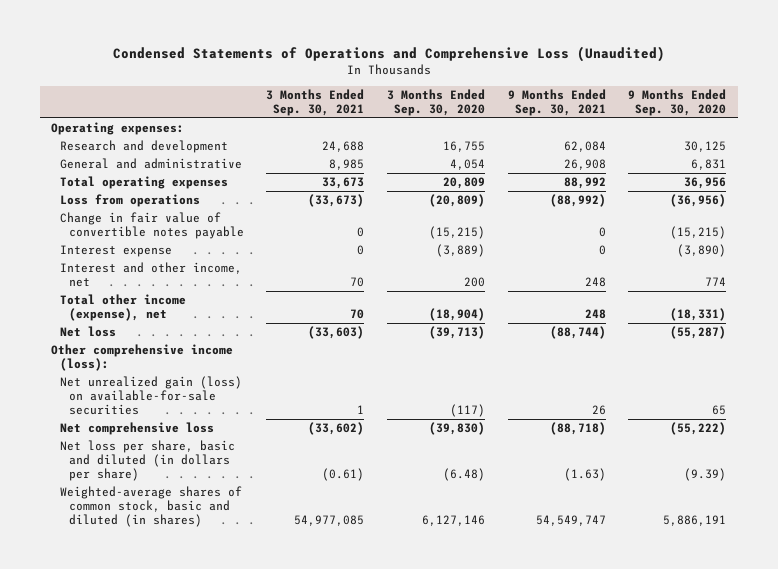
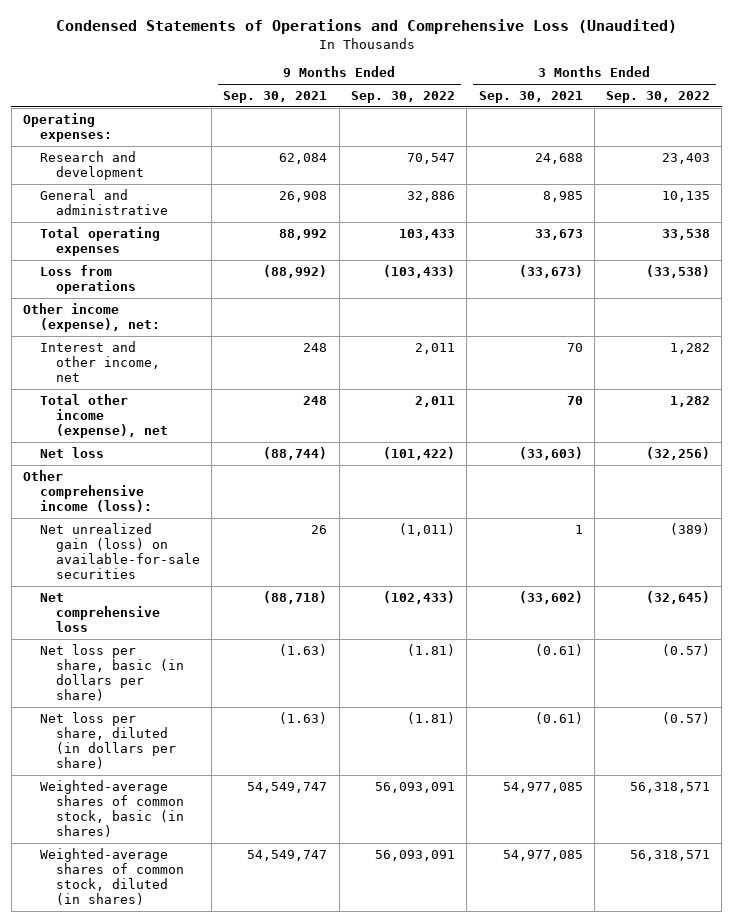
- | 3 Months Ended Sep. 30, 2021 | 3 Months Ended Sep. 30, 2020 | 9 Months Ended Sep. 30, 2021 | 9 Months Ended Sep. 30, 2020
+ | 9 Months Ended Sep. 30, 2021 | 9 Months Ended Sep. 30, 2022 | 3 Months Ended Sep. 30, 2021 | 3 Months Ended Sep. 30, 2022
- Change in fair value of convertible notes payable | 0 | (15,215) | 0 | (15,215)
- Interest expense | 0 | (3,889) | 0 | (3,890)
+ Other income (expense), net:
- Net loss per share, basic and diluted (in dollars per share) | (0.61) | (6.48) | (1.63) | (9.39)
- Weighted-average shares of common stock, basic and diluted (in shares) | 54,977,085 | 6,127,146 | 54,549,747 | 5,886,191
+ Net loss per share, basic (in dollars per share) | (1.63) | (1.81) | (0.61) | (0.57)
+ Net loss per share, diluted (in dollars per share) | (1.63) | (1.81) | (0.61) | (0.57)
+ Weighted-average shares of common stock, basic (in shares) | 54,549,747 | 56,093,091 | 54,977,085 | 56,318,571
+ Weighted-average shares of common stock, diluted (in shares) | 54,549,747 | 56,093,091 | 54,977,085 | 56,318,571

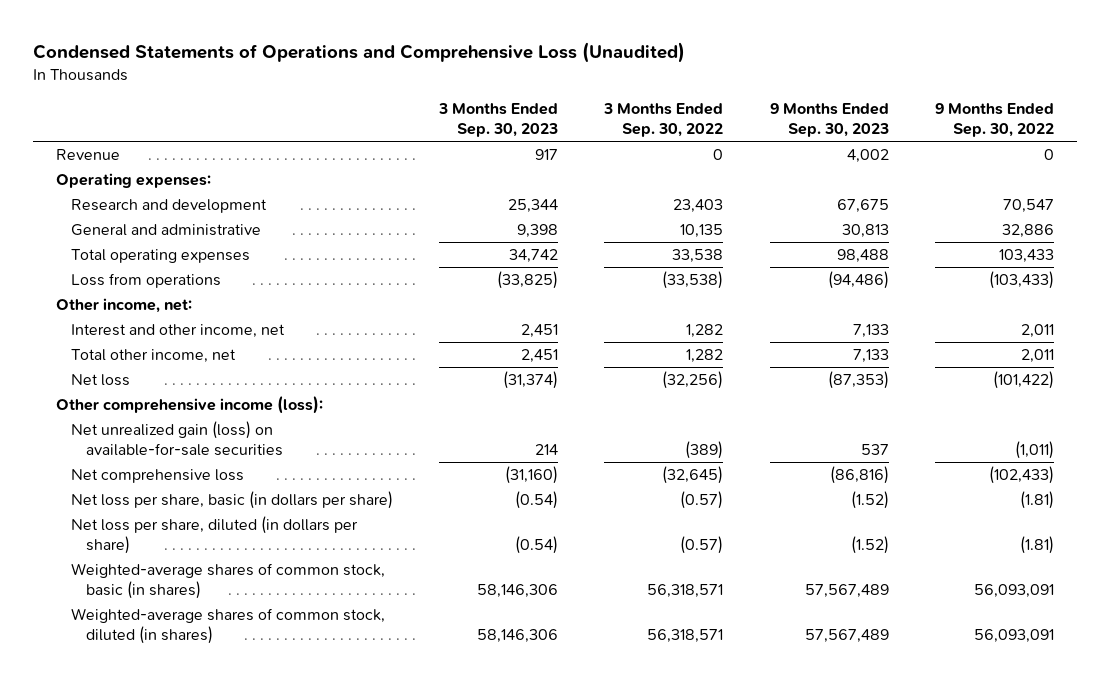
- | 9 Months Ended Sep. 30, 2021 | 9 Months Ended Sep. 30, 2022 | 3 Months Ended Sep. 30, 2021 | 3 Months Ended Sep. 30, 2022
+ | 3 Months Ended Sep. 30, 2023 | 3 Months Ended Sep. 30, 2022 | 9 Months Ended Sep. 30, 2023 | 9 Months Ended Sep. 30, 2022
+ Revenue | 917 | 0 | 4,002 | 0
- Other income (expense), net:
+ Other income, net:
- Total other income (expense), net | 248 | 2,011 | 70 | 1,282
+ Total other income, net | 2,451 | 1,282 | 7,133 | 2,011

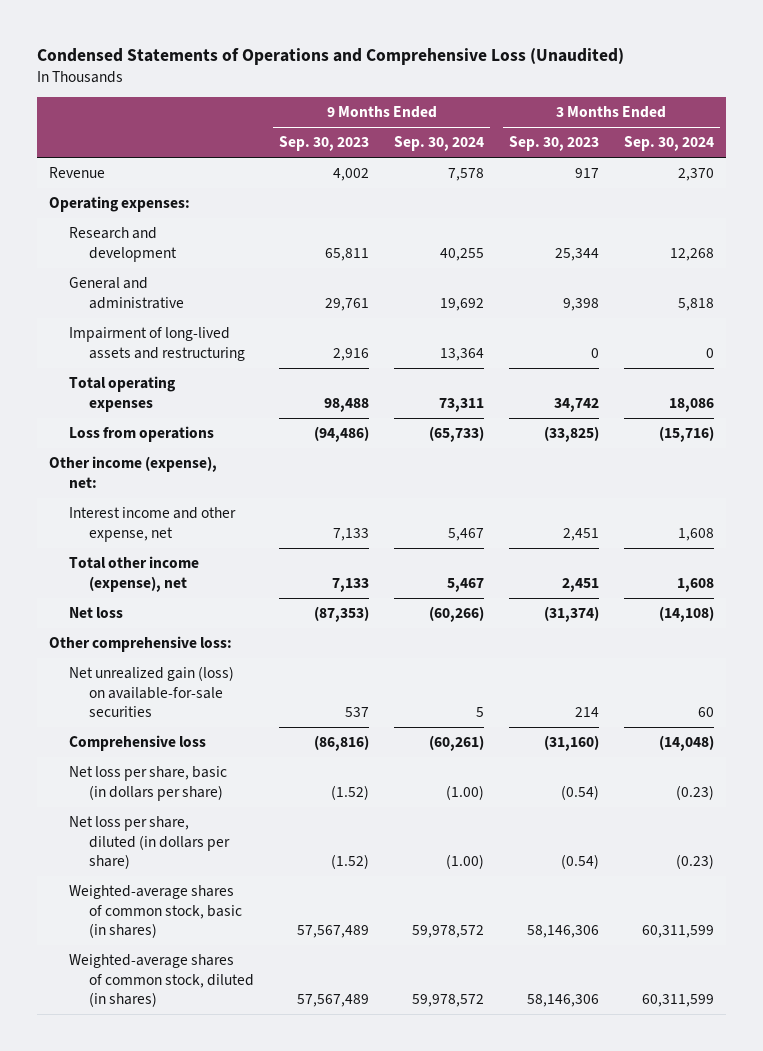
- | 3 Months Ended Sep. 30, 2023 | 3 Months Ended Sep. 30, 2022 | 9 Months Ended Sep. 30, 2023 | 9 Months Ended Sep. 30, 2022
+ | 9 Months Ended Sep. 30, 2023 | 9 Months Ended Sep. 30, 2024 | 3 Months Ended Sep. 30, 2023 | 3 Months Ended Sep. 30, 2024
- Research and development | 25,344 | 23,403 | 67,675 | 70,547
- General and administrative | 9,398 | 10,135 | 30,813 | 32,886
+ Research and development | 65,811 | 40,255 | 25,344 | 12,268
+ General and administrative | 29,761 | 19,692 | 9,398 | 5,818
+ Impairment of long-lived assets and restructuring | 2,916 | 13,364 | 0 | 0
- Other income, net:
- Interest and other income, net | 2,451 | 1,282 | 7,133 | 2,011
- Total other income, net | 2,451 | 1,282 | 7,133 | 2,011
+ Other income (expense), net:
+ Interest income and other expense, net | 7,133 | 5,467 | 2,451 | 1,608
+ Total other income (expense), net | 7,133 | 5,467 | 2,451 | 1,608
- Other comprehensive income (loss):
+ Other comprehensive loss:
- Net comprehensive loss | (31,160) | (32,645) | (86,816) | (102,433)
+ Comprehensive loss | (86,816) | (60,261) | (31,160) | (14,048)

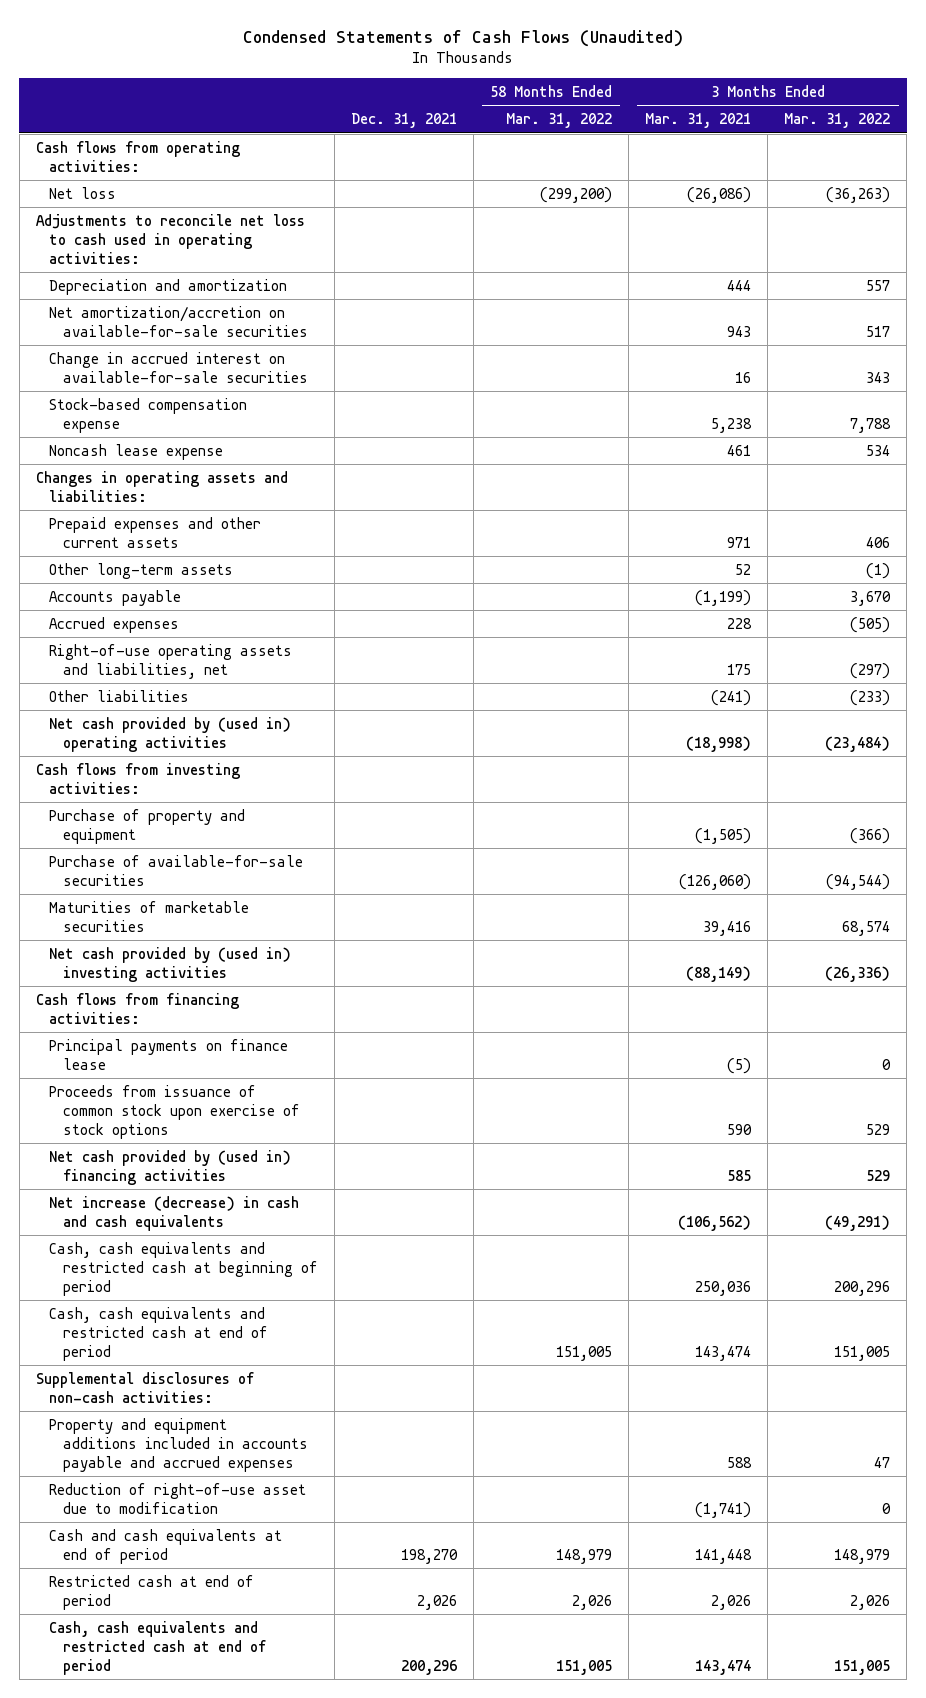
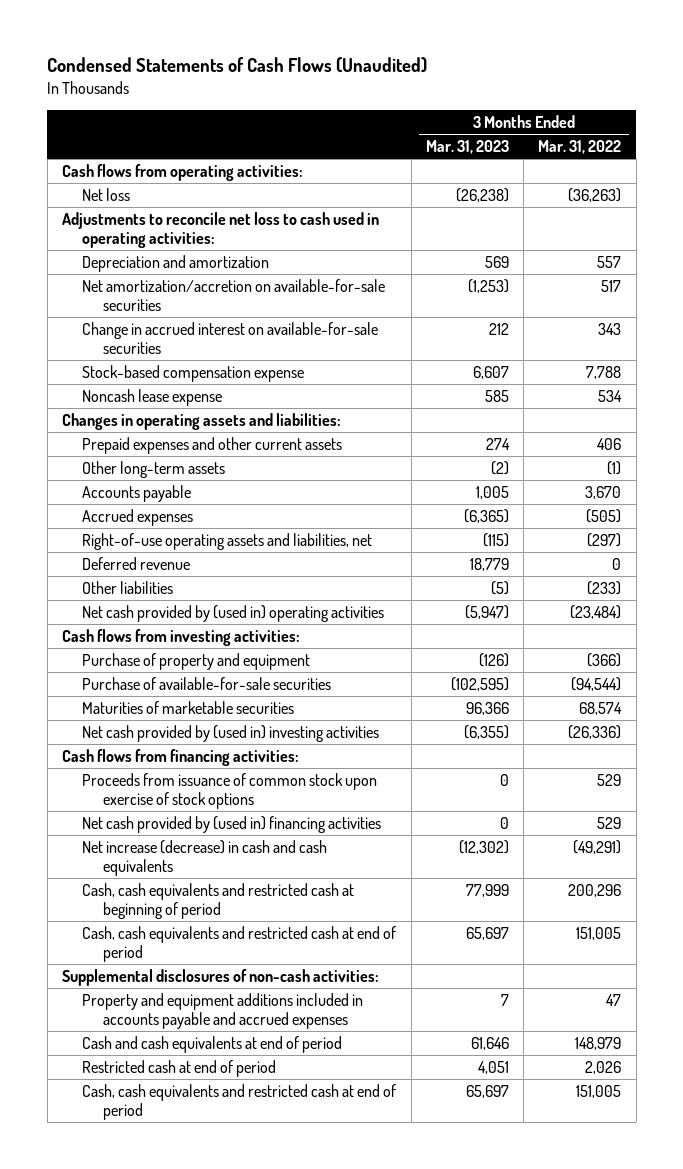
- | Dec. 31, 2021 | 58 Months Ended Mar. 31, 2022 | 3 Months Ended Mar. 31, 2021 | 3 Months Ended Mar. 31, 2022
+ | 3 Months Ended Mar. 31, 2023 | 3 Months Ended Mar. 31, 2022
+ Deferred revenue | 18,779 | 0
- Principal payments on finance lease | | | (5) | 0
- Reduction of right-of-use asset due to modification | | | (1,741) | 0

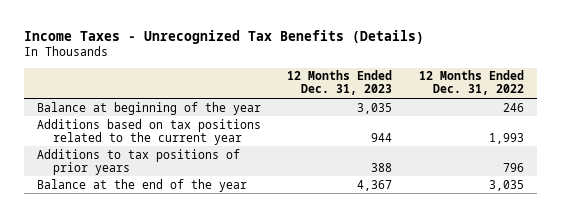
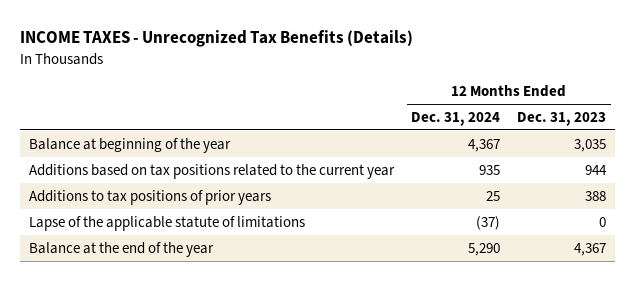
- Income Taxes - Unrecognized Tax Benefits (Details)
+ INCOME TAXES - Unrecognized Tax Benefits (Details)
- | 12 Months Ended Dec. 31, 2023 | 12 Months Ended Dec. 31, 2022
+ | 12 Months Ended Dec. 31, 2024 | 12 Months Ended Dec. 31, 2023
+ Lapse of the applicable statute of limitations | (37) | 0

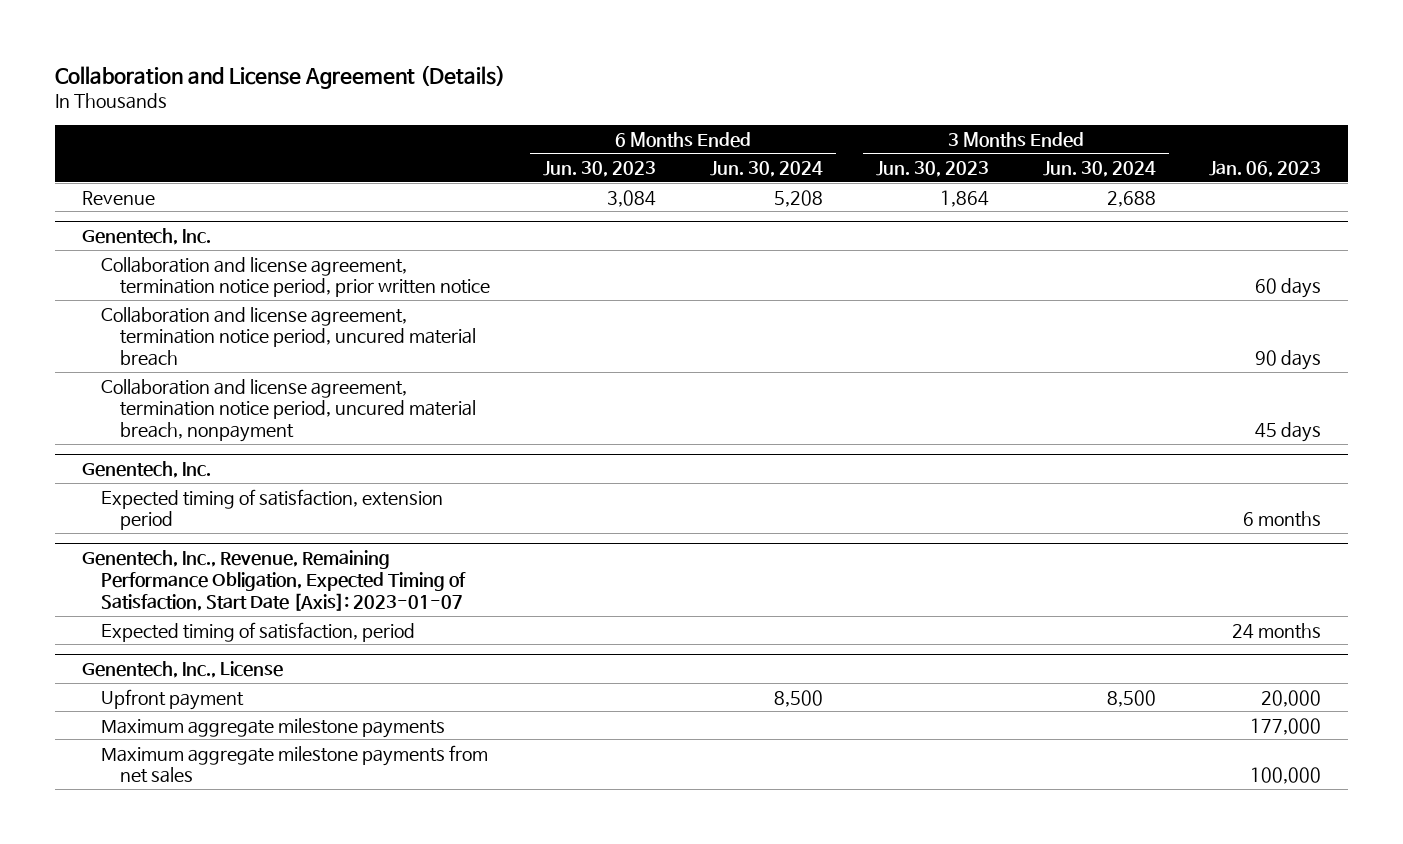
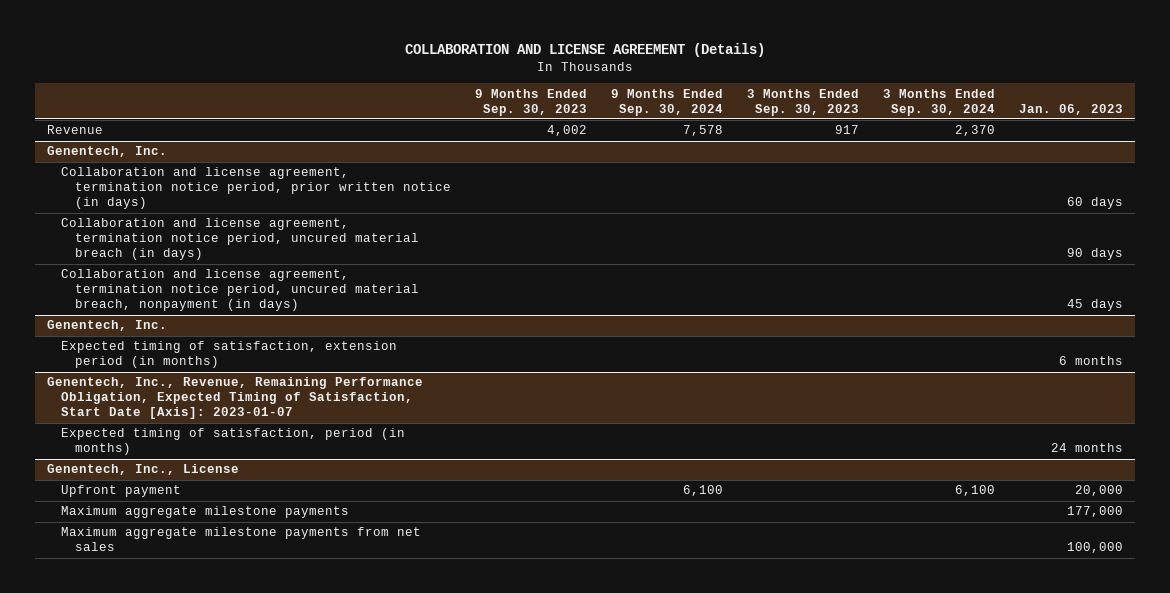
- Collaboration and License Agreement (Details)
+ COLLABORATION AND LICENSE AGREEMENT (Details)
- | 6 Months Ended Jun. 30, 2023 | 6 Months Ended Jun. 30, 2024 | 3 Months Ended Jun. 30, 2023 | 3 Months Ended Jun. 30, 2024 | Jan. 06, 2023
+ | 9 Months Ended Sep. 30, 2023 | 9 Months Ended Sep. 30, 2024 | 3 Months Ended Sep. 30, 2023 | 3 Months Ended Sep. 30, 2024 | Jan. 06, 2023
@ Genentech, Inc.
- Collaboration and license agreement, termination notice period, prior written notice | | | | | 60 days
- Collaboration and license agreement, termination notice period, uncured material breach | | | | | 90 days
- Collaboration and license agreement, termination notice period, uncured material breach, nonpayment | | | | | 45 days
+ Collaboration and license agreement, termination notice period, prior written notice (in days) | | | | | 60 days
+ Collaboration and license agreement, termination notice period, uncured material breach (in days) | | | | | 90 days
+ Collaboration and license agreement, termination notice period, uncured material breach, nonpayment (in days) | | | | | 45 days
- Expected timing of satisfaction, extension period | | | | | 6 months
+ Expected timing of satisfaction, extension period (in months) | | | | | 6 months
@ Genentech, Inc., Revenue, Remaining Performance Obligation, Expected Timing of Satisfaction, Start Date [Axis]: 2023-01-07
- Expected timing of satisfaction, period | | | | | 24 months
+ Expected timing of satisfaction, period (in months) | | | | | 24 months

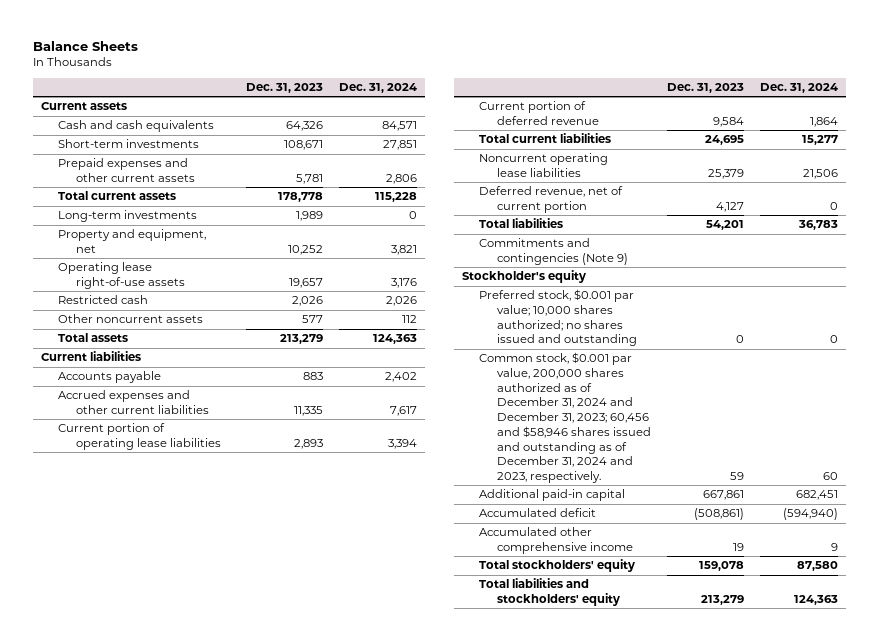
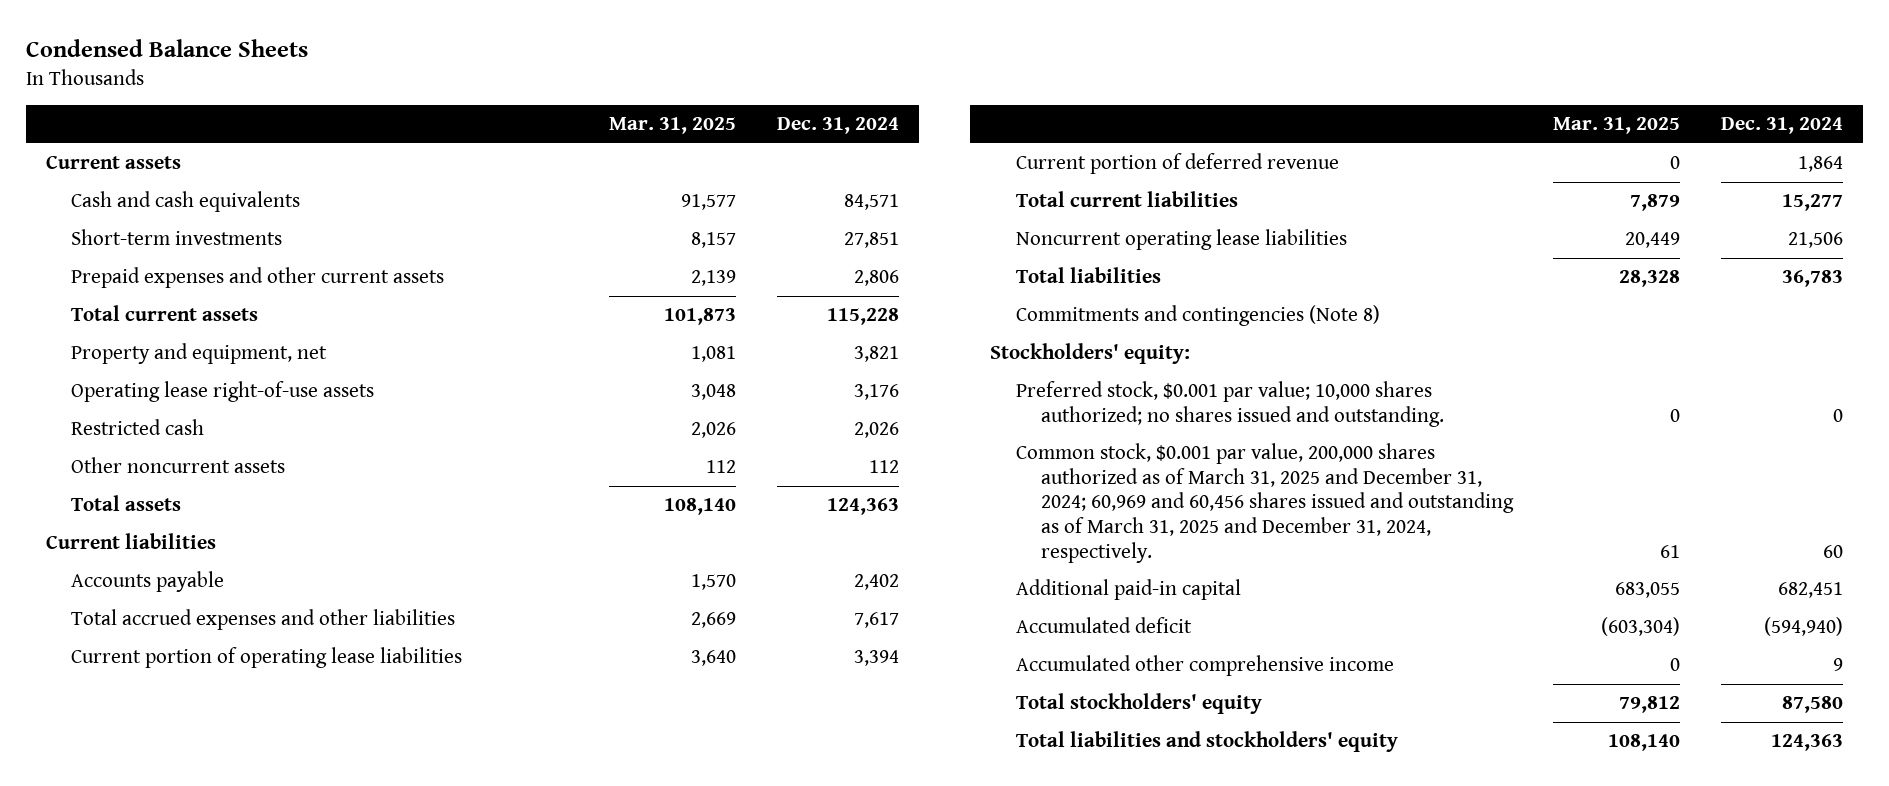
- Balance Sheets
+ Condensed Balance Sheets
- | Dec. 31, 2023 | Dec. 31, 2024
+ | Mar. 31, 2025 | Dec. 31, 2024
- Long-term investments | 1,989 | 0
- Accrued expenses and other current liabilities | 11,335 | 7,617
+ Total accrued expenses and other liabilities | 2,669 | 7,617
- Deferred revenue, net of current portion | 4,127 | 0
- Commitments and contingencies (Note 9)
- Stockholder's equity
- Preferred stock, $0.001 par value; 10,000 shares authorized; no shares issued and outstanding | 0 | 0
- Common stock, $0.001 par value, 200,000 shares authorized as of December 31, 2024 and December 31, 2023; 60,456 and $58,946 shares issued and outstanding as of December 31, 2024 and 2023, respectively. | 59 | 60
+ Commitments and contingencies (Note 8)
+ Stockholders' equity:
+ Preferred stock, $0.001 par value; 10,000 shares authorized; no shares issued and outstanding. | 0 | 0
+ Common stock, $0.001 par value, 200,000 shares authorized as of March 31, 2025 and December 31, 2024; 60,969 and 60,456 shares issued and outstanding as of March 31, 2025 and December 31, 2024, respectively. | 61 | 60

